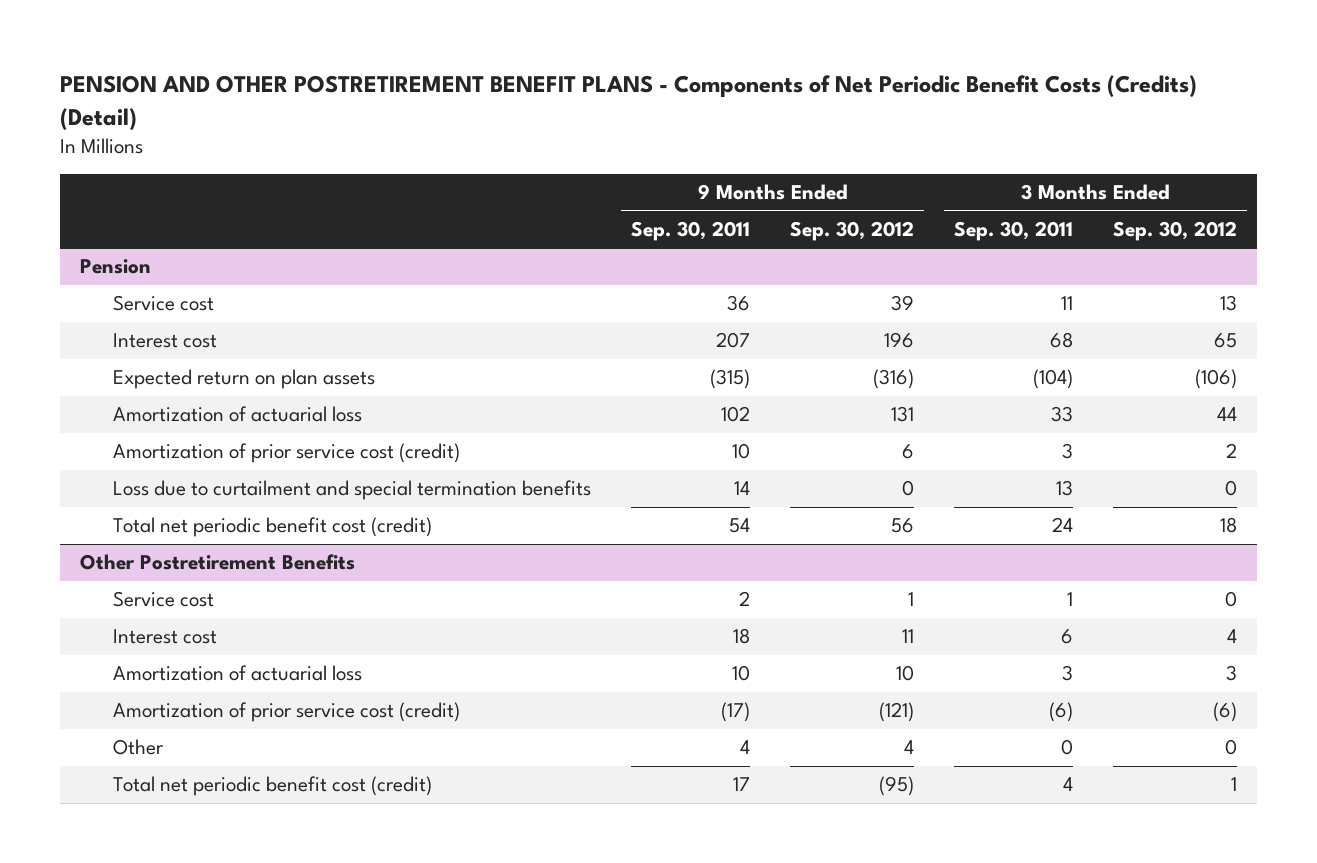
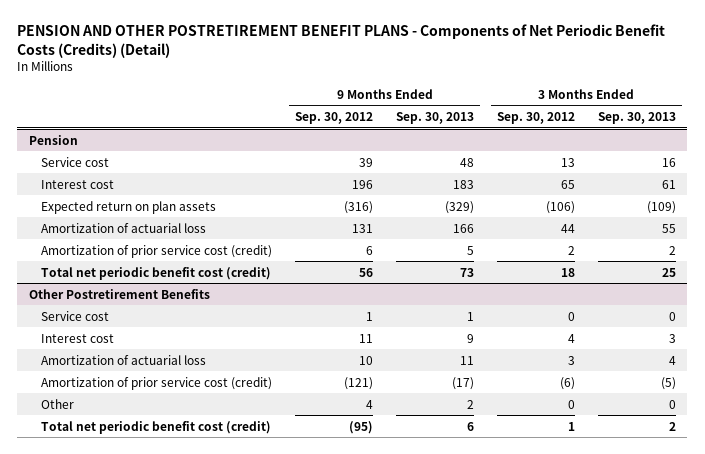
- | 9 Months Ended Sep. 30, 2011 | 9 Months Ended Sep. 30, 2012 | 3 Months Ended Sep. 30, 2011 | 3 Months Ended Sep. 30, 2012
+ | 9 Months Ended Sep. 30, 2012 | 9 Months Ended Sep. 30, 2013 | 3 Months Ended Sep. 30, 2012 | 3 Months Ended Sep. 30, 2013
@ Pension
- Loss due to curtailment and special termination benefits | 14 | 0 | 13 | 0

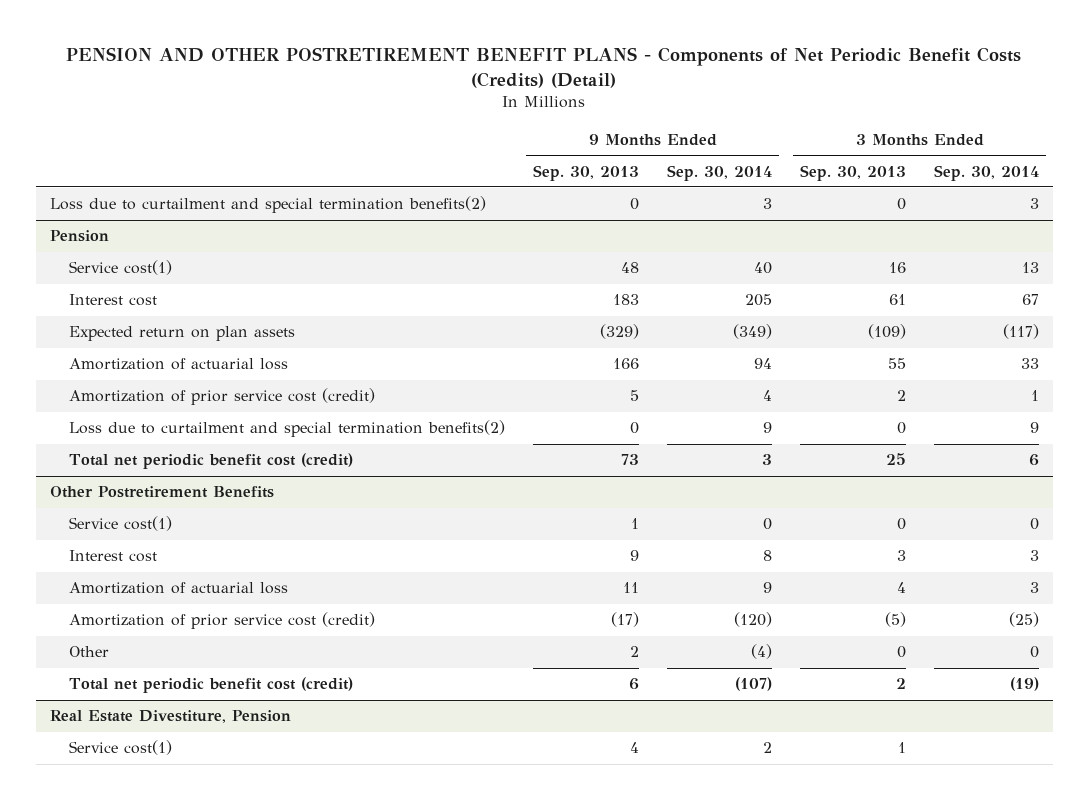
- | 9 Months Ended Sep. 30, 2012 | 9 Months Ended Sep. 30, 2013 | 3 Months Ended Sep. 30, 2012 | 3 Months Ended Sep. 30, 2013
+ | 9 Months Ended Sep. 30, 2013 | 9 Months Ended Sep. 30, 2014 | 3 Months Ended Sep. 30, 2013 | 3 Months Ended Sep. 30, 2014
+ Loss due to curtailment and special termination benefits(2) | 0 | 3 | 0 | 3
@ Pension
- Service cost | 39 | 48 | 13 | 16
+ Service cost(1) | 48 | 40 | 16 | 13
+ Loss due to curtailment and special termination benefits(2) | 0 | 9 | 0 | 9
@ Other Postretirement Benefits
- Service cost | 1 | 1 | 0 | 0
+ Service cost(1) | 1 | 0 | 0 | 0
+ Real Estate Divestiture, Pension
+ Service cost(1) | 4 | 2 | 1 |

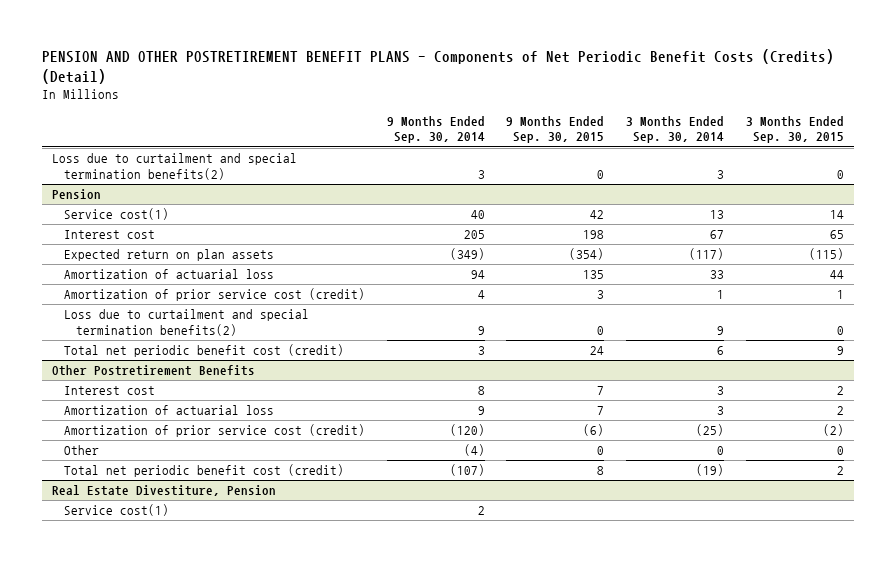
- | 9 Months Ended Sep. 30, 2013 | 9 Months Ended Sep. 30, 2014 | 3 Months Ended Sep. 30, 2013 | 3 Months Ended Sep. 30, 2014
+ | 9 Months Ended Sep. 30, 2014 | 9 Months Ended Sep. 30, 2015 | 3 Months Ended Sep. 30, 2014 | 3 Months Ended Sep. 30, 2015
@ Other Postretirement Benefits
- Service cost(1) | 1 | 0 | 0 | 0

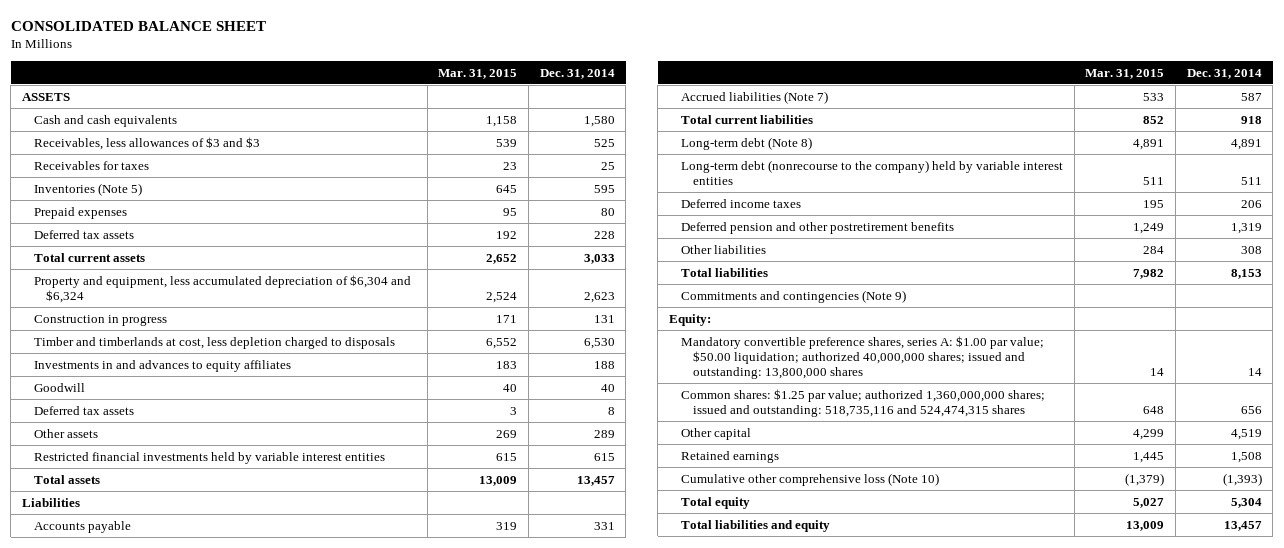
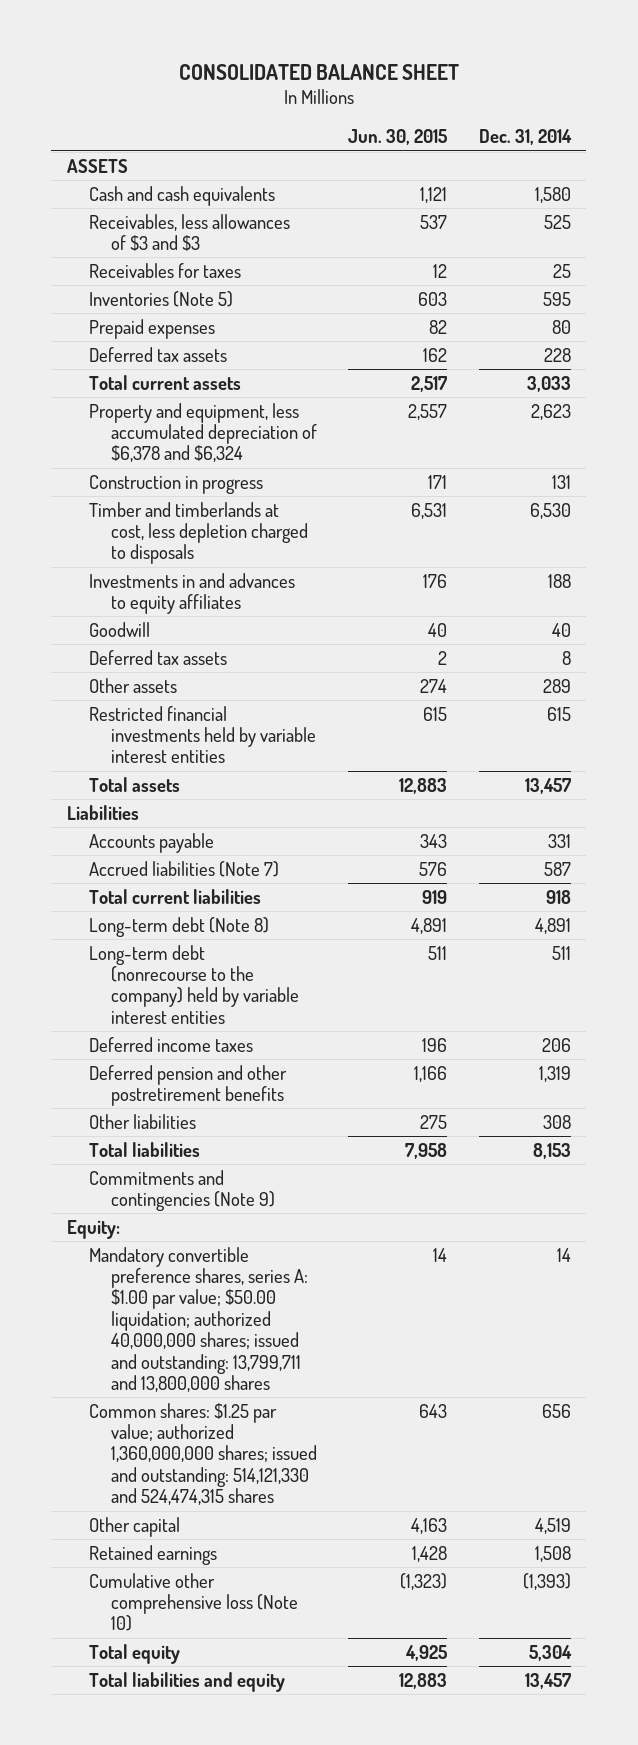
- | Mar. 31, 2015 | Dec. 31, 2014
+ | Jun. 30, 2015 | Dec. 31, 2014
- Property and equipment, less accumulated depreciation of $6,304 and $6,324 | 2,524 | 2,623
+ Property and equipment, less accumulated depreciation of $6,378 and $6,324 | 2,557 | 2,623
- Mandatory convertible preference shares, series A: $1.00 par value; $50.00 liquidation; authorized 40,000,000 shares; issued and outstanding: 13,800,000 shares | 14 | 14
- Common shares: $1.25 par value; authorized 1,360,000,000 shares; issued and outstanding: 518,735,116 and 524,474,315 shares | 648 | 656
+ Mandatory convertible preference shares, series A: $1.00 par value; $50.00 liquidation; authorized 40,000,000 shares; issued and outstanding: 13,799,711 and 13,800,000 shares | 14 | 14
+ Common shares: $1.25 par value; authorized 1,360,000,000 shares; issued and outstanding: 514,121,330 and 524,474,315 shares | 643 | 656

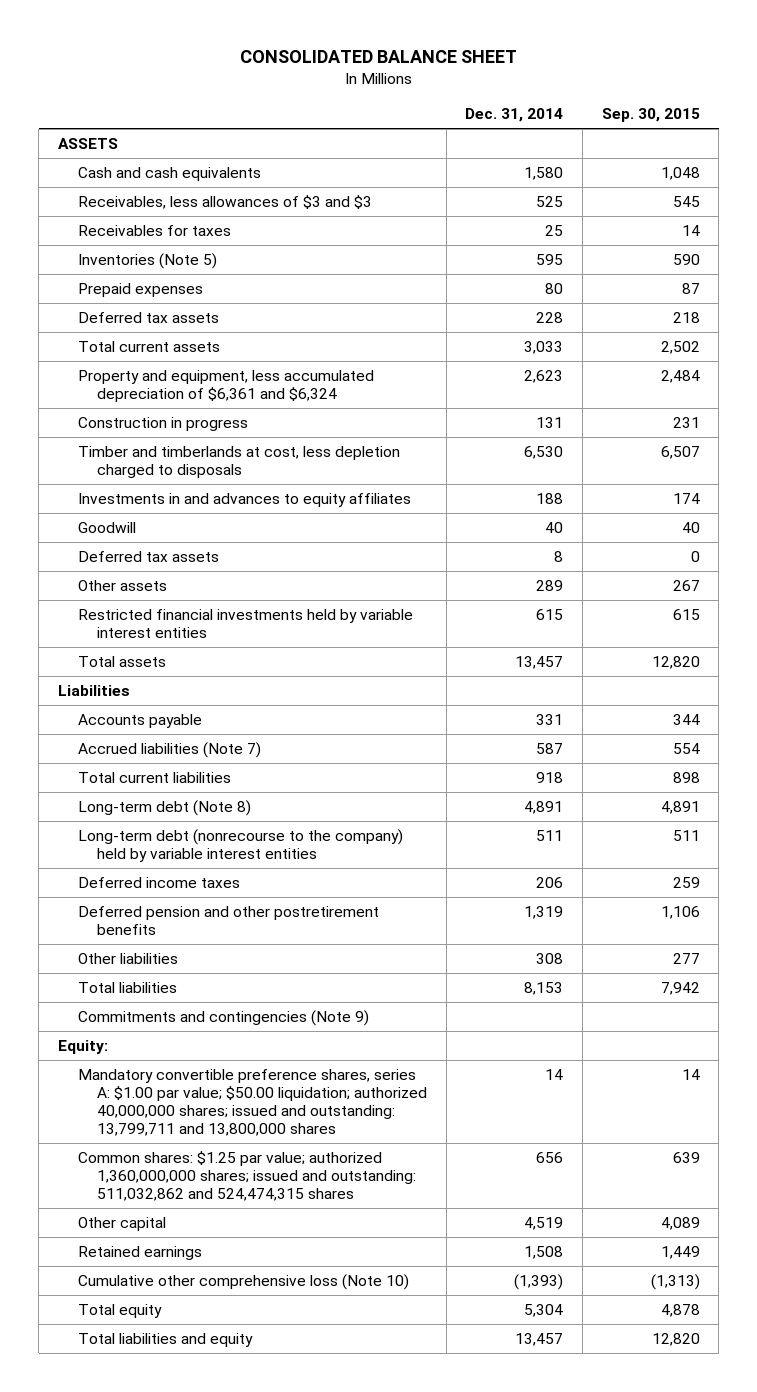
- | Jun. 30, 2015 | Dec. 31, 2014
+ | Dec. 31, 2014 | Sep. 30, 2015
- Property and equipment, less accumulated depreciation of $6,378 and $6,324 | 2,557 | 2,623
+ Property and equipment, less accumulated depreciation of $6,361 and $6,324 | 2,623 | 2,484
- Common shares: $1.25 par value; authorized 1,360,000,000 shares; issued and outstanding: 514,121,330 and 524,474,315 shares | 643 | 656
+ Common shares: $1.25 par value; authorized 1,360,000,000 shares; issued and outstanding: 511,032,862 and 524,474,315 shares | 656 | 639

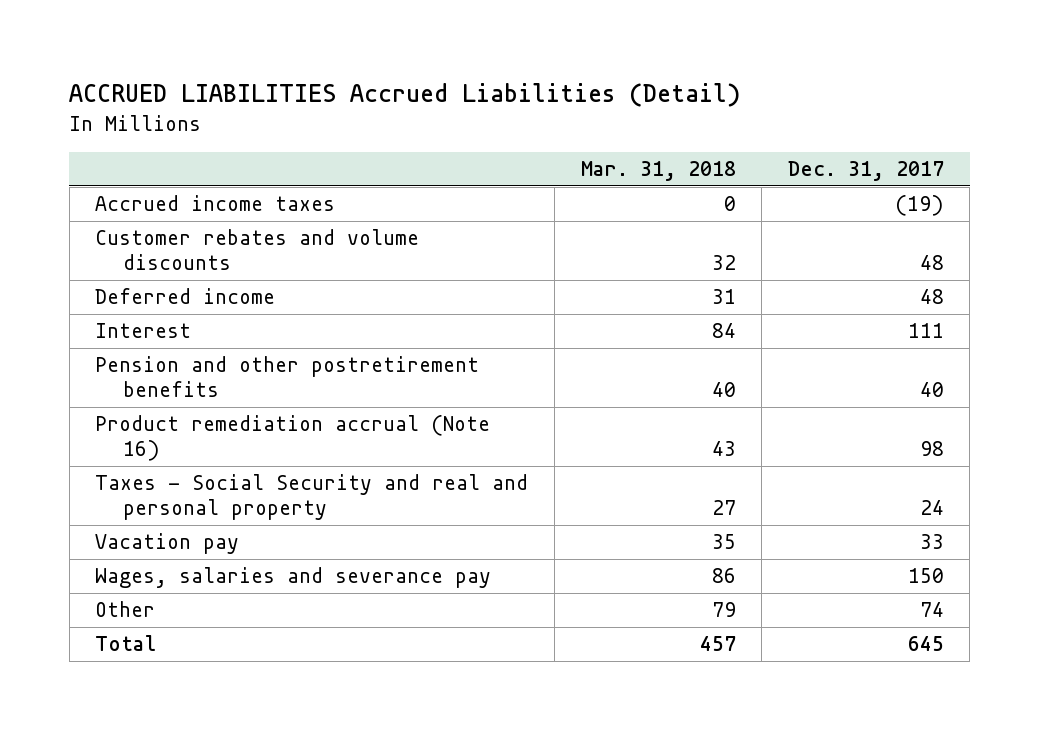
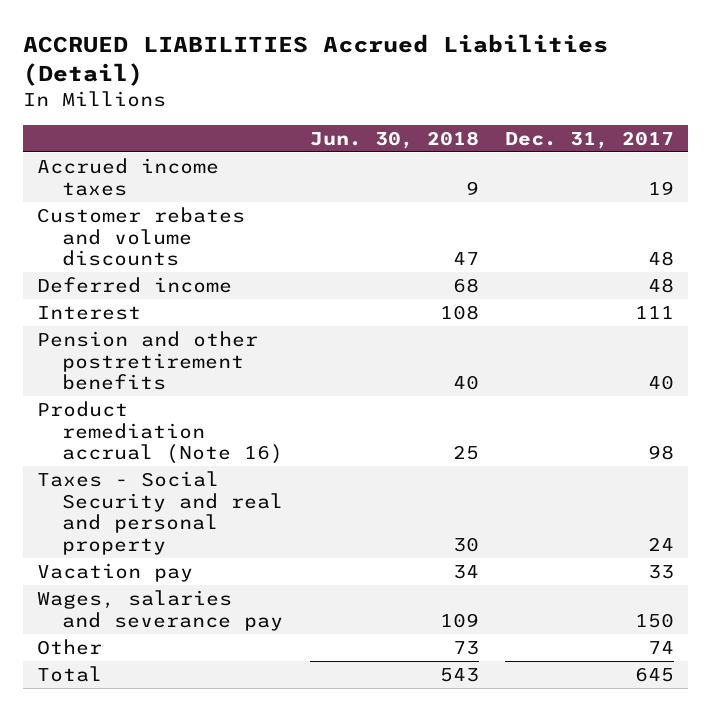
- | Mar. 31, 2018 | Dec. 31, 2017
+ | Jun. 30, 2018 | Dec. 31, 2017
- Accrued income taxes | 0 | (19)
+ Accrued income taxes | 9 | 19

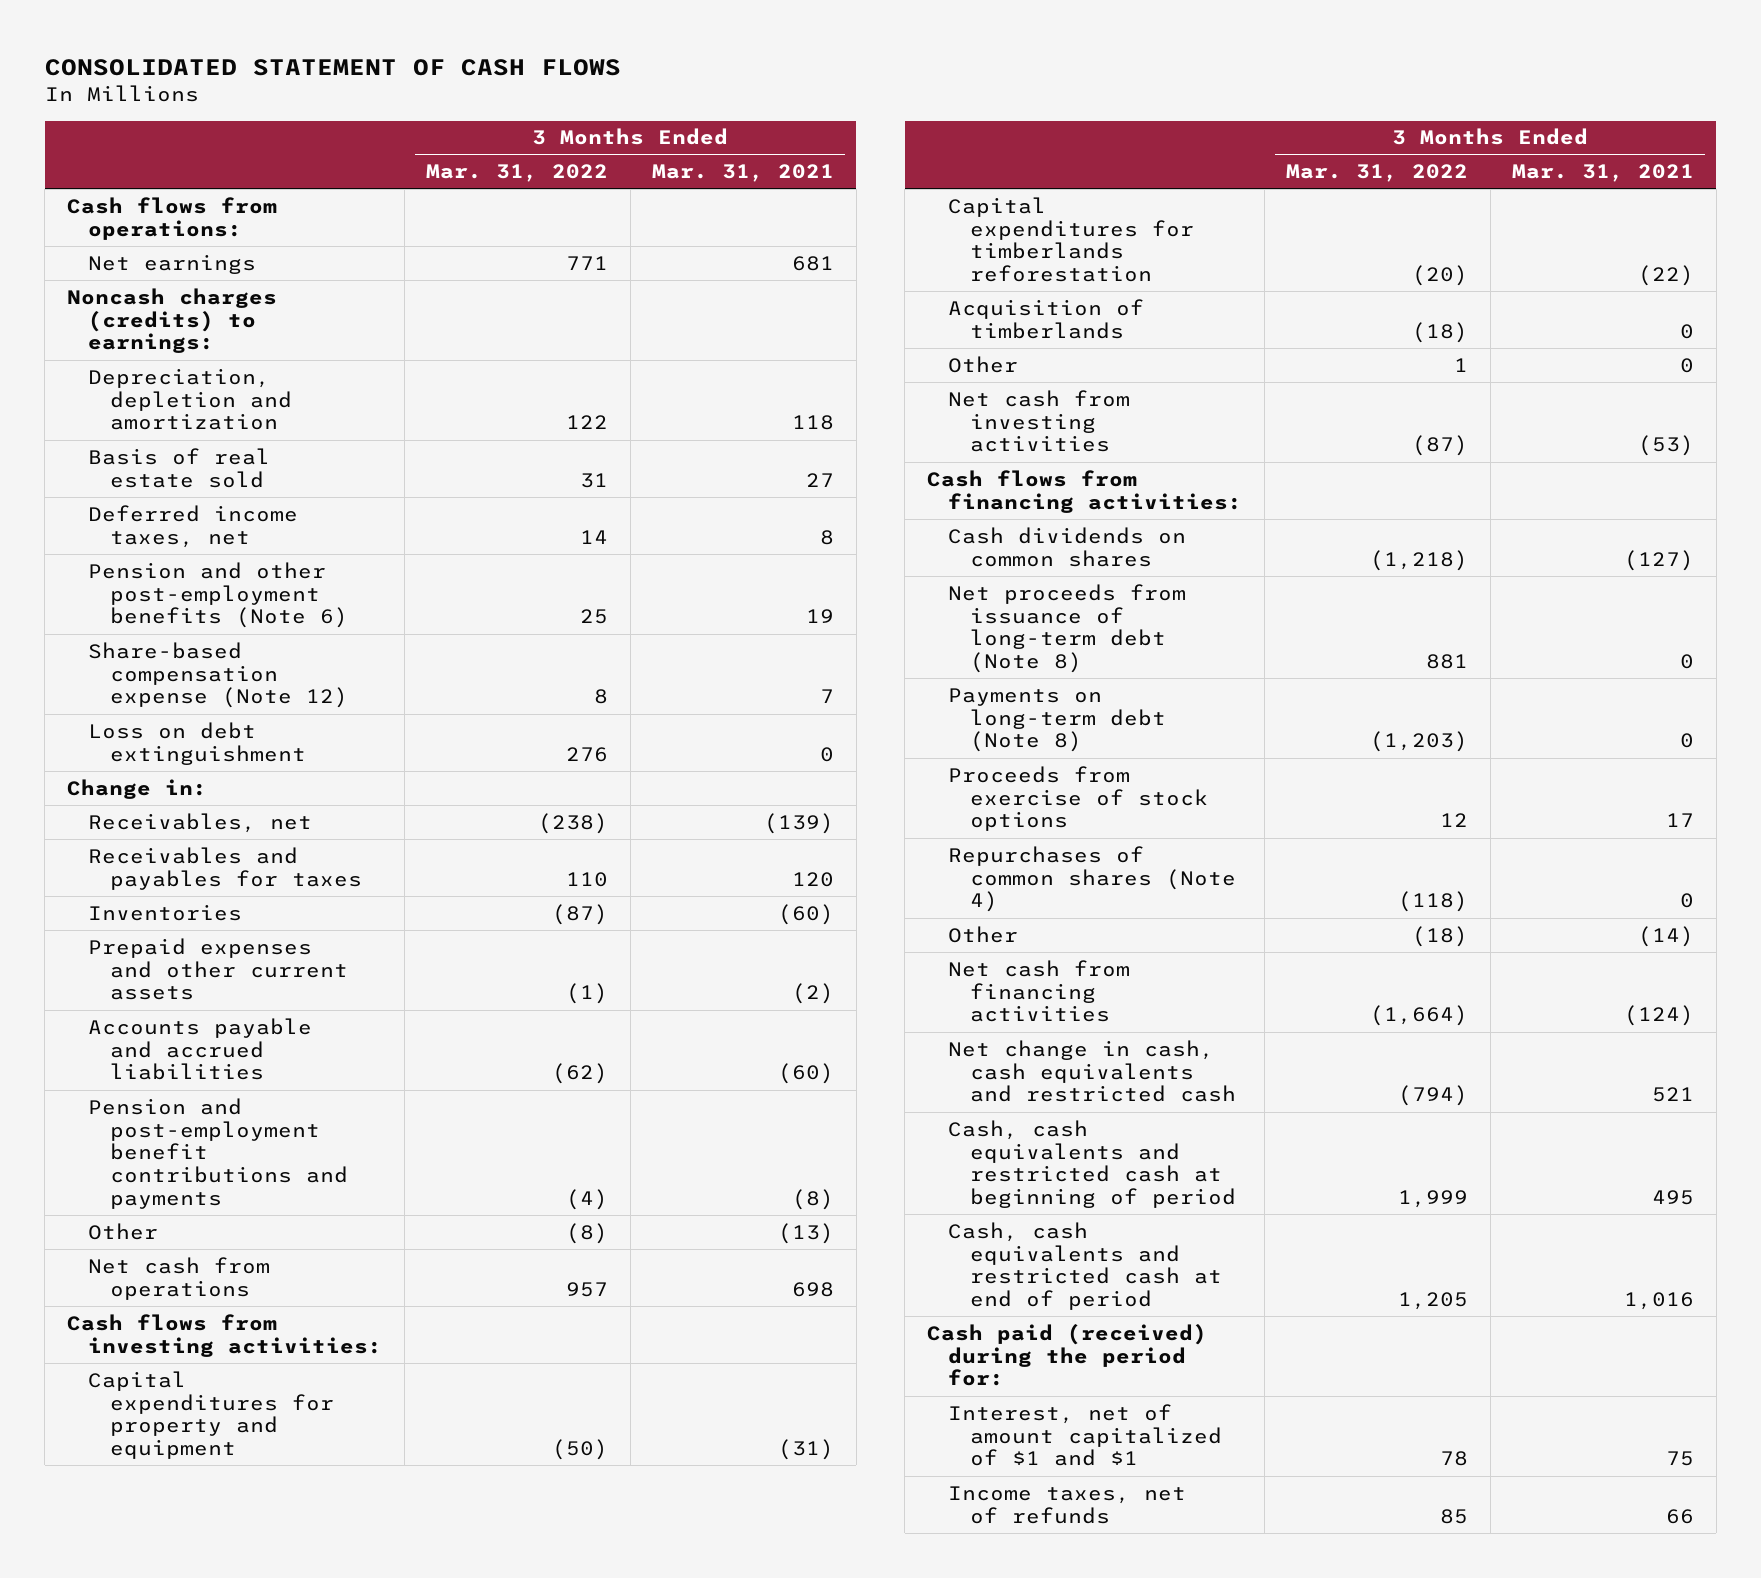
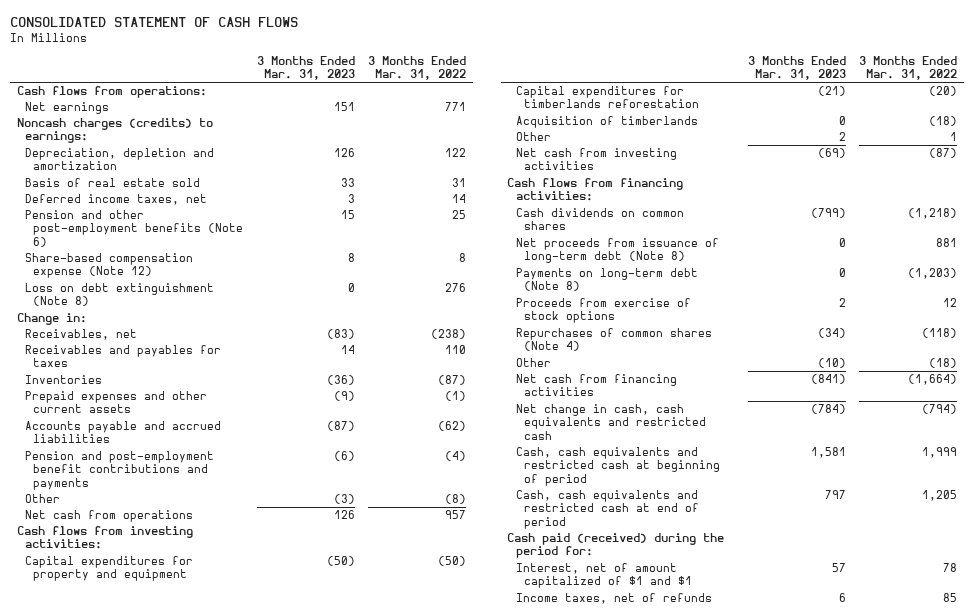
- | 3 Months Ended Mar. 31, 2022 | 3 Months Ended Mar. 31, 2021
+ | 3 Months Ended Mar. 31, 2023 | 3 Months Ended Mar. 31, 2022
- Loss on debt extinguishment | 276 | 0
+ Loss on debt extinguishment (Note 8) | 0 | 276

